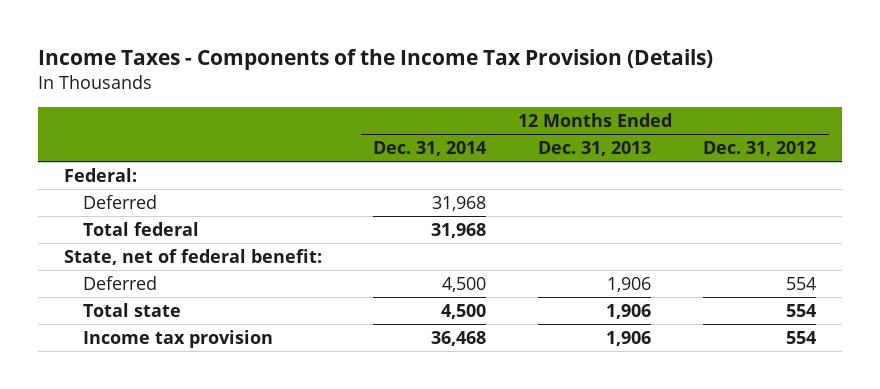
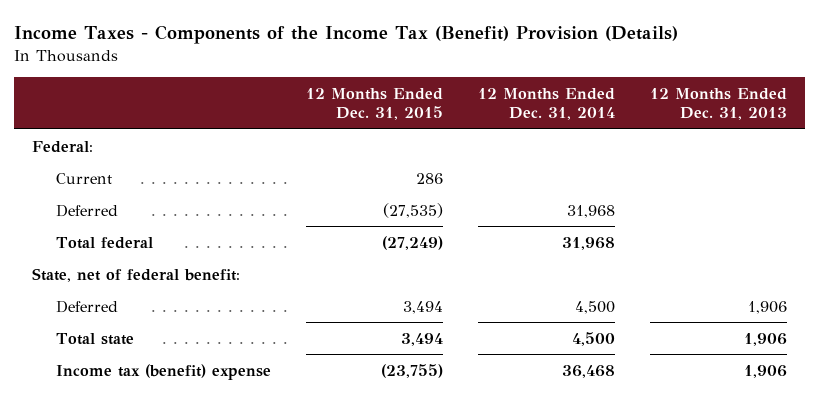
- Income Taxes - Components of the Income Tax Provision (Details)
+ Income Taxes - Components of the Income Tax (Benefit) Provision (Details)
- | 12 Months Ended Dec. 31, 2014 | 12 Months Ended Dec. 31, 2013 | 12 Months Ended Dec. 31, 2012
+ | 12 Months Ended Dec. 31, 2015 | 12 Months Ended Dec. 31, 2014 | 12 Months Ended Dec. 31, 2013
+ Current | 286 | |
- Income tax provision | 36,468 | 1,906 | 554
+ Income tax (benefit) expense | (23,755) | 36,468 | 1,906

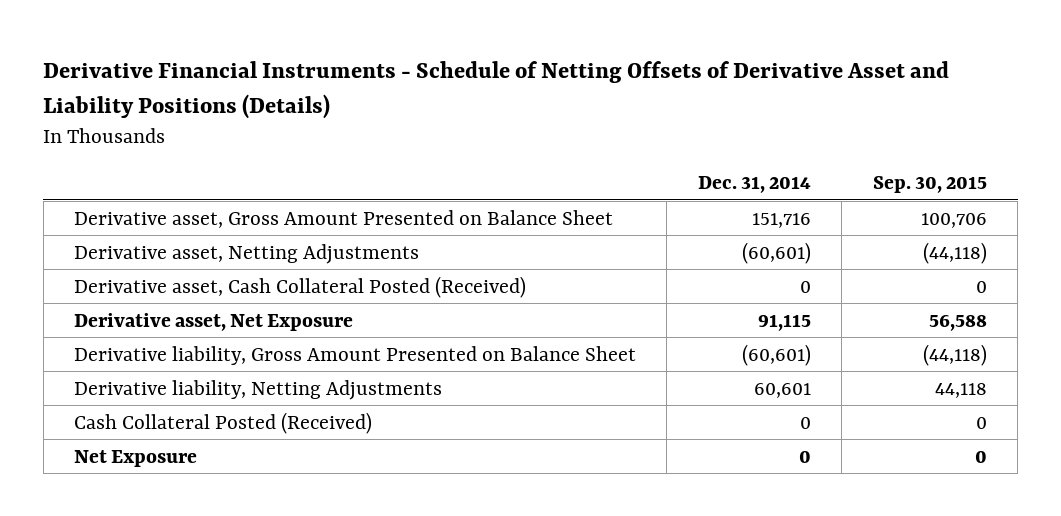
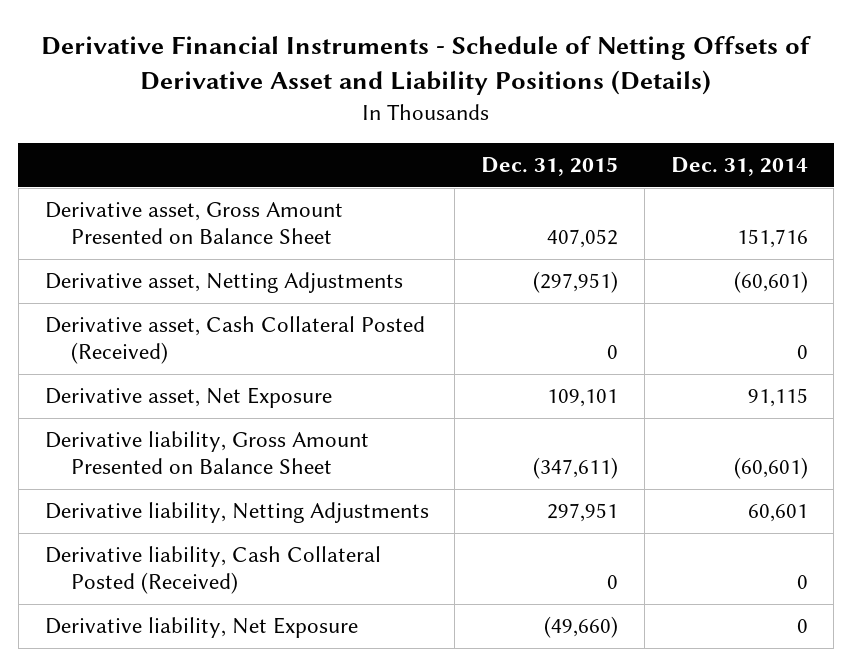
- | Dec. 31, 2014 | Sep. 30, 2015
+ | Dec. 31, 2015 | Dec. 31, 2014
- Cash Collateral Posted (Received) | 0 | 0
- Net Exposure | 0 | 0
+ Derivative liability, Cash Collateral Posted (Received) | 0 | 0
+ Derivative liability, Net Exposure | (49,660) | 0

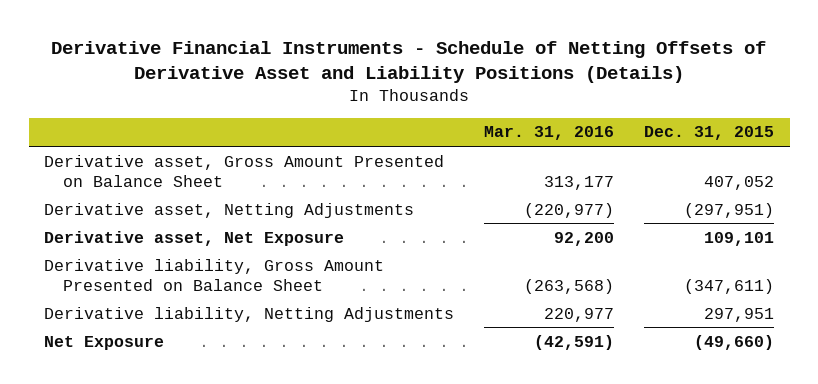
- | Dec. 31, 2015 | Dec. 31, 2014
+ | Mar. 31, 2016 | Dec. 31, 2015
- Derivative asset, Cash Collateral Posted (Received) | 0 | 0
- Derivative liability, Cash Collateral Posted (Received) | 0 | 0
- Derivative liability, Net Exposure | (49,660) | 0
+ Net Exposure | (42,591) | (49,660)

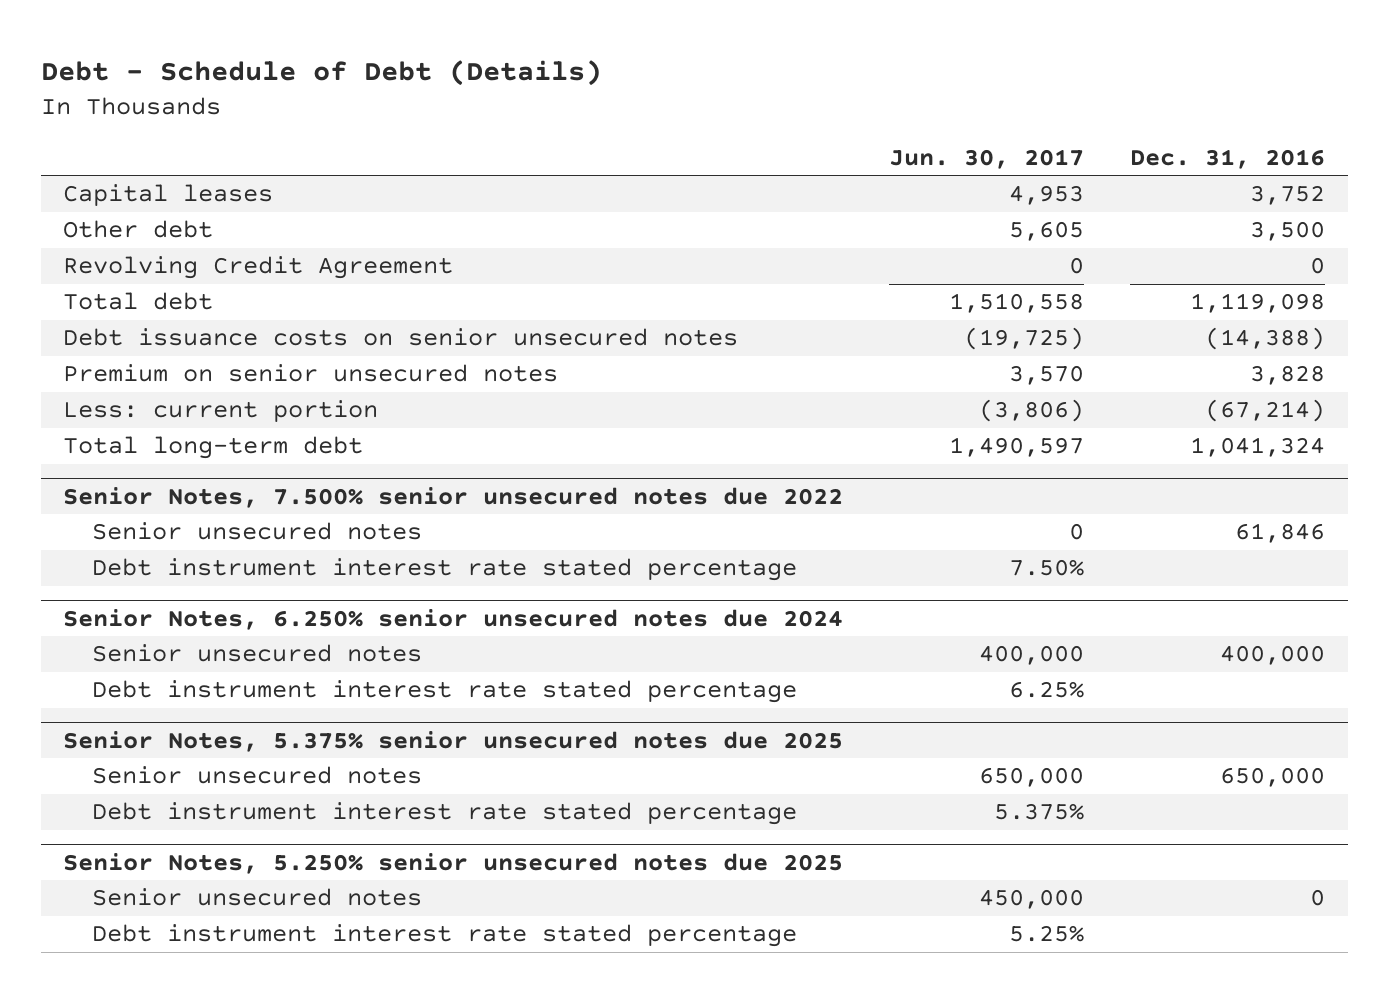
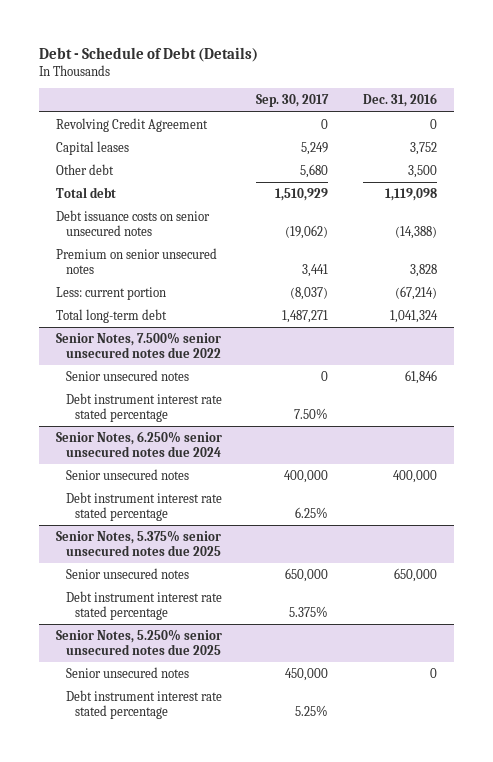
- | Jun. 30, 2017 | Dec. 31, 2016
+ | Sep. 30, 2017 | Dec. 31, 2016
moved up: Revolving Credit Agreement | 0 | 0

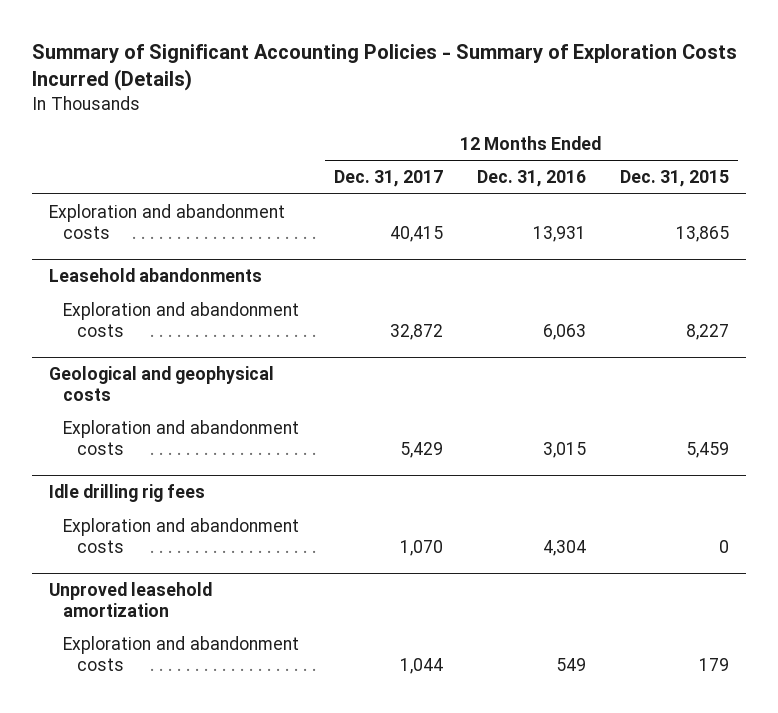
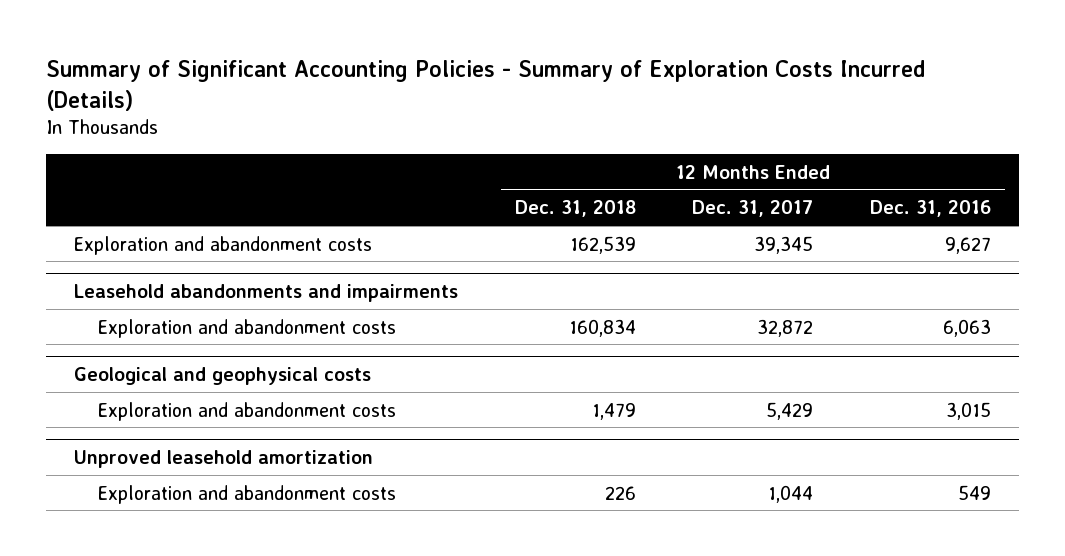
- | 12 Months Ended Dec. 31, 2017 | 12 Months Ended Dec. 31, 2016 | 12 Months Ended Dec. 31, 2015
+ | 12 Months Ended Dec. 31, 2018 | 12 Months Ended Dec. 31, 2017 | 12 Months Ended Dec. 31, 2016
- Exploration and abandonment costs | 40,415 | 13,931 | 13,865
- Leasehold abandonments
+ Exploration and abandonment costs | 162,539 | 39,345 | 9,627
+ Leasehold abandonments and impairments
- Idle drilling rig fees
- Exploration and abandonment costs | 1,070 | 4,304 | 0

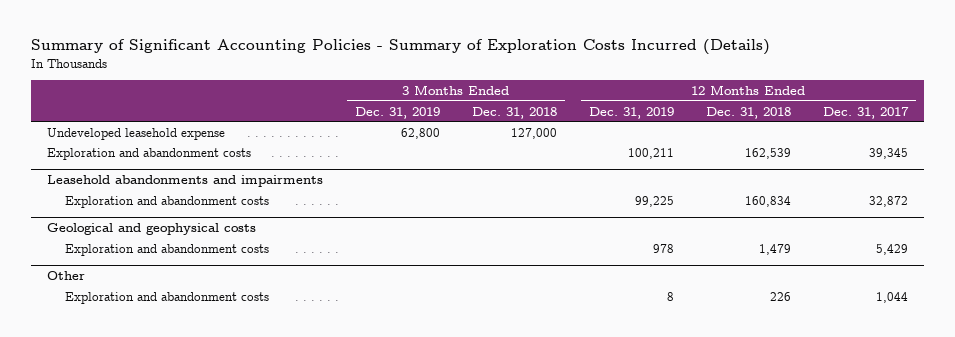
- | 12 Months Ended Dec. 31, 2018 | 12 Months Ended Dec. 31, 2017 | 12 Months Ended Dec. 31, 2016
+ | 3 Months Ended Dec. 31, 2019 | 3 Months Ended Dec. 31, 2018 | 12 Months Ended Dec. 31, 2019 | 12 Months Ended Dec. 31, 2018 | 12 Months Ended Dec. 31, 2017
+ Undeveloped leasehold expense | 62,800 | 127,000 | | |
- Unproved leasehold amortization
+ Other

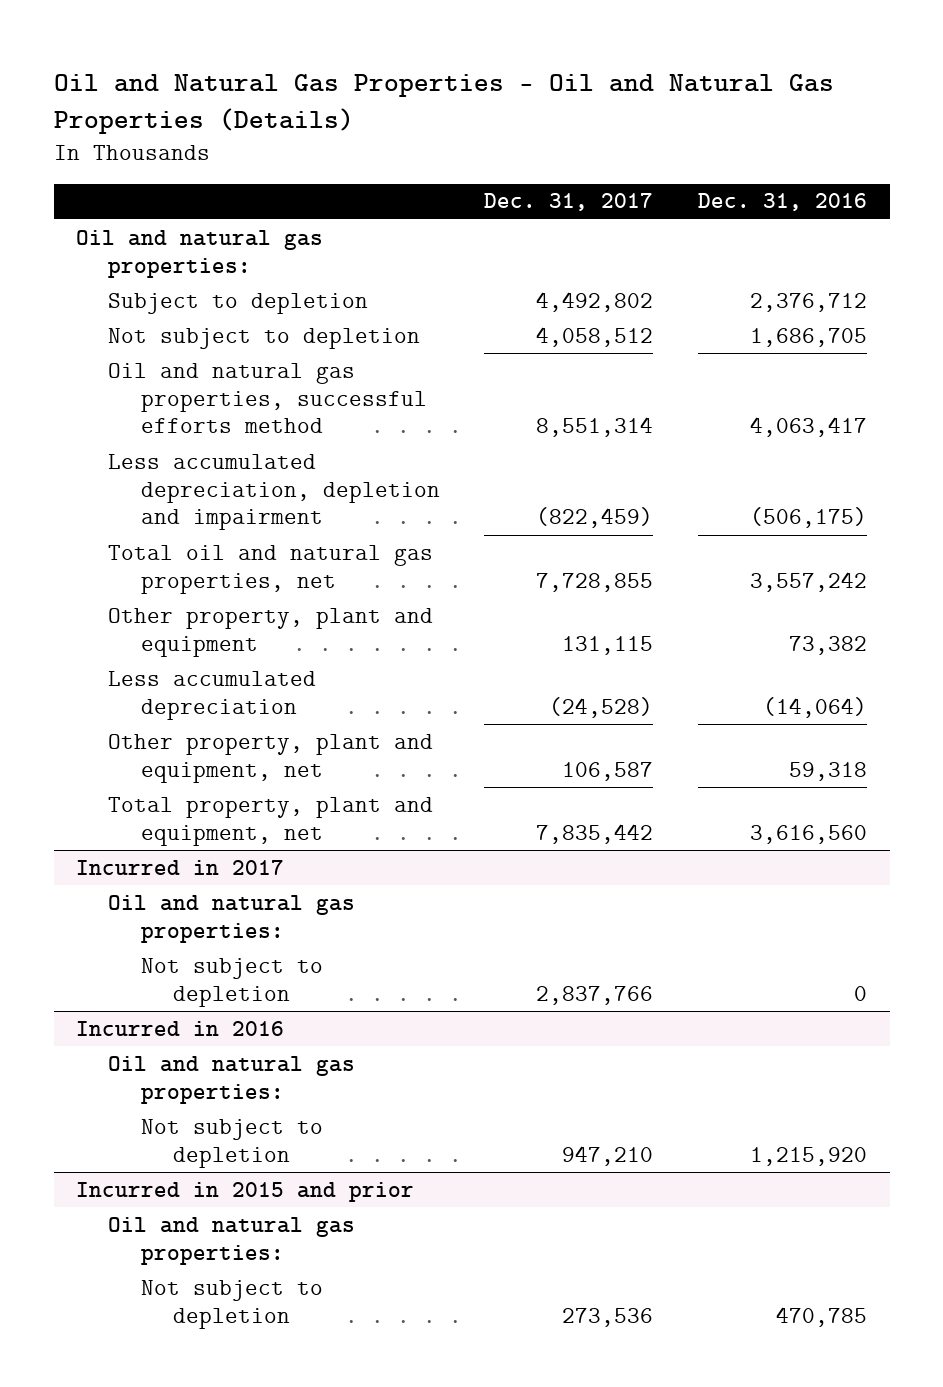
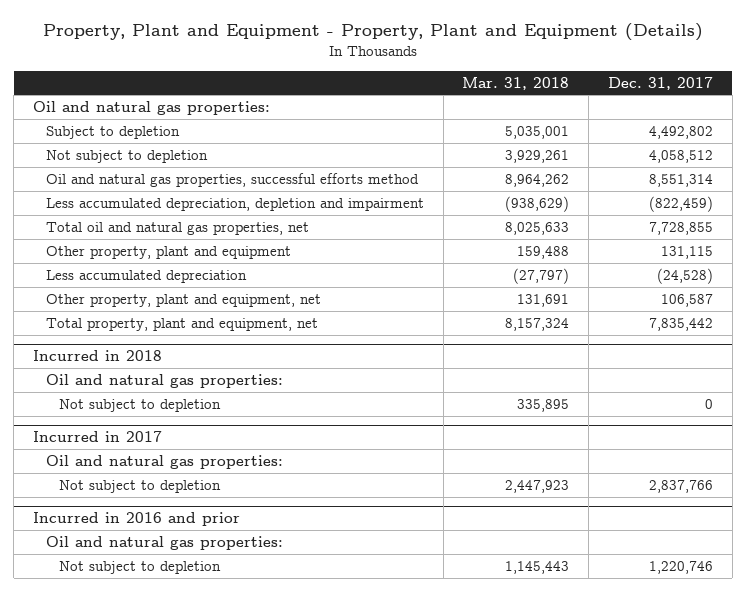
- Oil and Natural Gas Properties - Oil and Natural Gas Properties (Details)
+ Property, Plant and Equipment - Property, Plant and Equipment (Details)
- | Dec. 31, 2017 | Dec. 31, 2016
+ | Mar. 31, 2018 | Dec. 31, 2017
+ Incurred in 2018
+ Oil and natural gas properties:
+ Not subject to depletion | 335,895 | 0
- Incurred in 2016
- Oil and natural gas properties:
- Not subject to depletion | 947,210 | 1,215,920
- Incurred in 2015 and prior
+ Incurred in 2016 and prior
- Not subject to depletion | 273,536 | 470,785
+ Not subject to depletion | 1,145,443 | 1,220,746

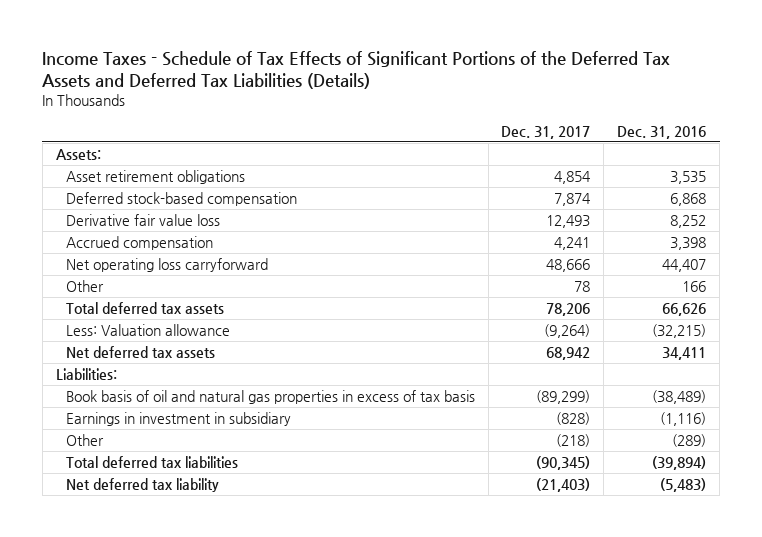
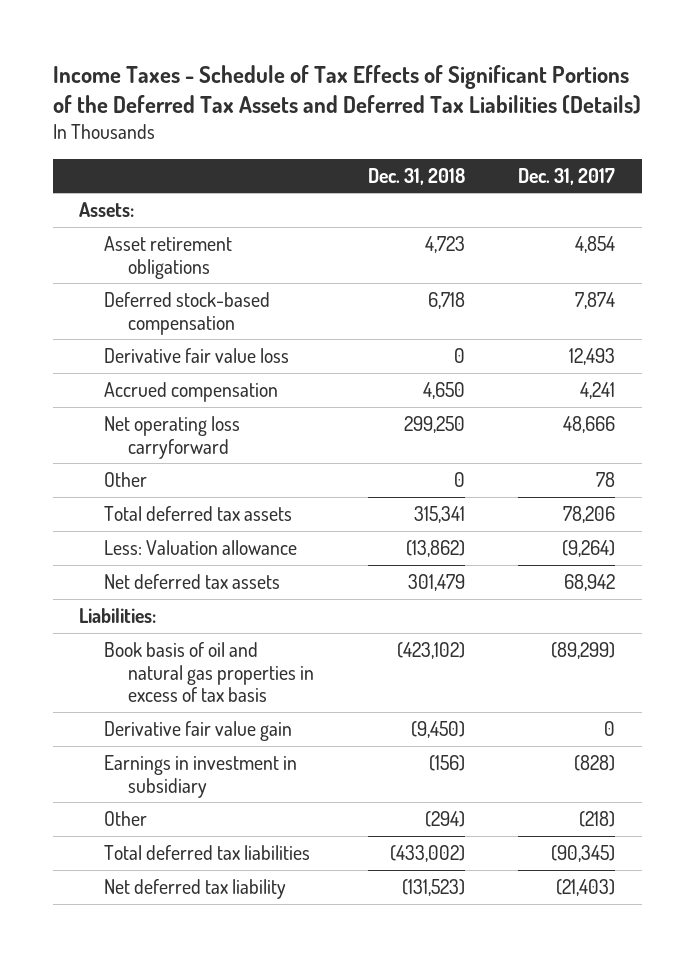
- | Dec. 31, 2017 | Dec. 31, 2016
+ | Dec. 31, 2018 | Dec. 31, 2017
+ Derivative fair value gain | (9,450) | 0

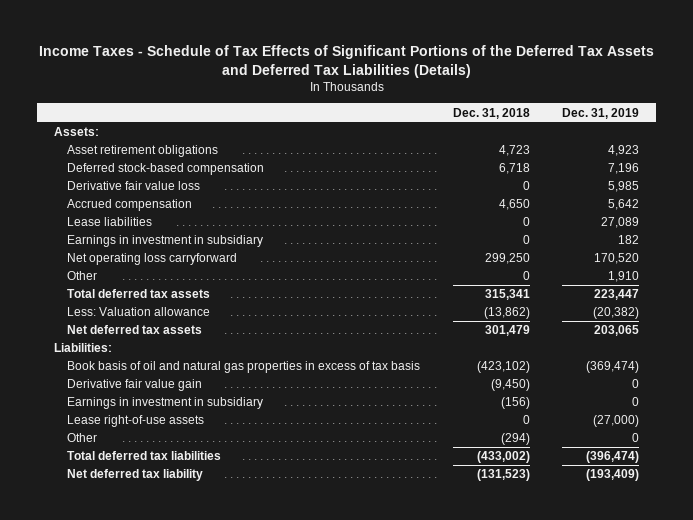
- | Dec. 31, 2018 | Dec. 31, 2017
+ | Dec. 31, 2018 | Dec. 31, 2019
+ Lease liabilities | 0 | 27,089
+ Earnings in investment in subsidiary | 0 | 182
+ Lease right-of-use assets | 0 | (27,000)

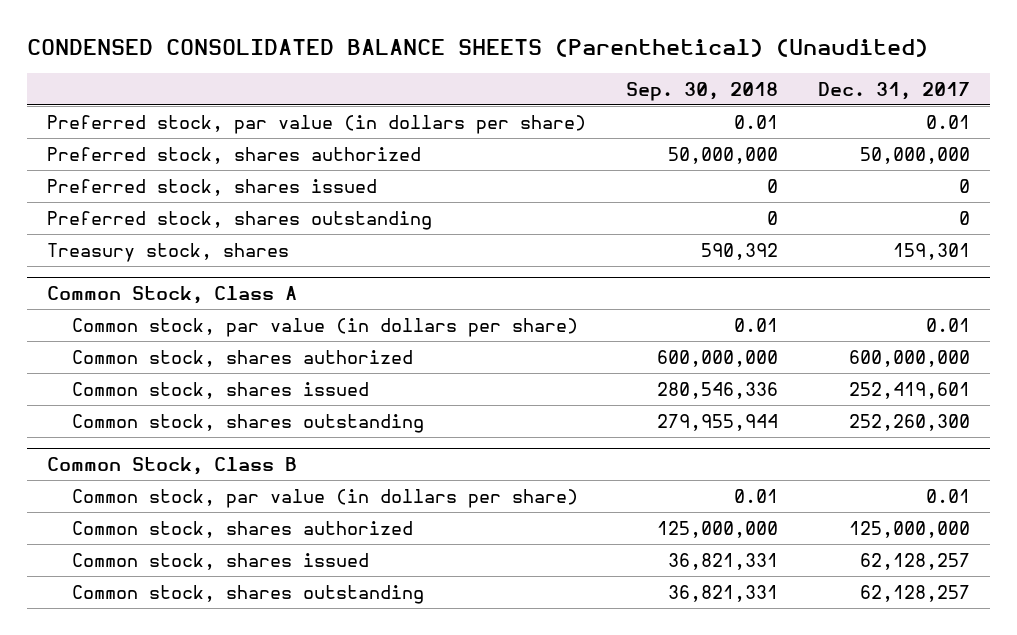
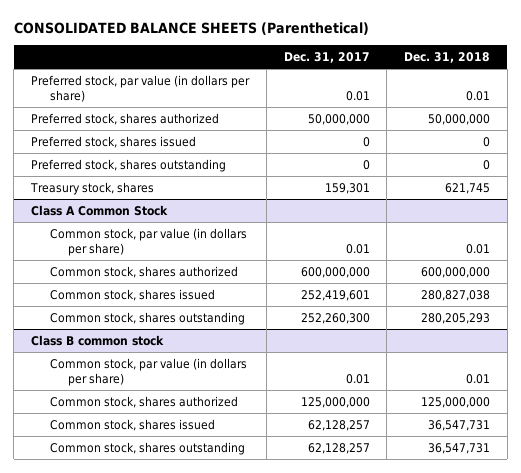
- CONDENSED CONSOLIDATED BALANCE SHEETS (Parenthetical) (Unaudited)
+ CONSOLIDATED BALANCE SHEETS (Parenthetical)
- | Sep. 30, 2018 | Dec. 31, 2017
+ | Dec. 31, 2017 | Dec. 31, 2018
- Common Stock, Class A
+ Class A Common Stock
- Common Stock, Class B
+ Class B common stock

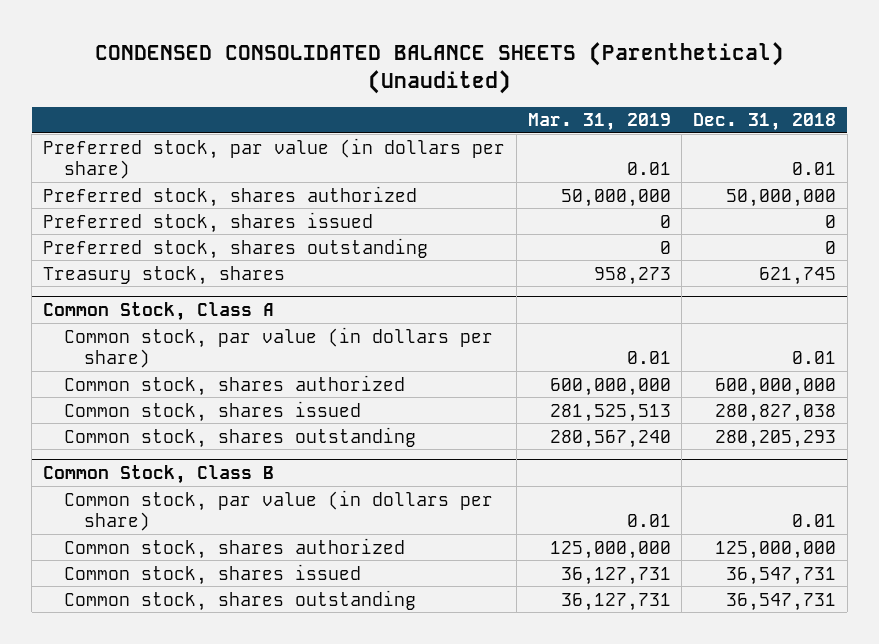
- CONSOLIDATED BALANCE SHEETS (Parenthetical)
+ CONDENSED CONSOLIDATED BALANCE SHEETS (Parenthetical) (Unaudited)
- | Dec. 31, 2017 | Dec. 31, 2018
+ | Mar. 31, 2019 | Dec. 31, 2018
- Class A Common Stock
+ Common Stock, Class A
- Class B common stock
+ Common Stock, Class B

